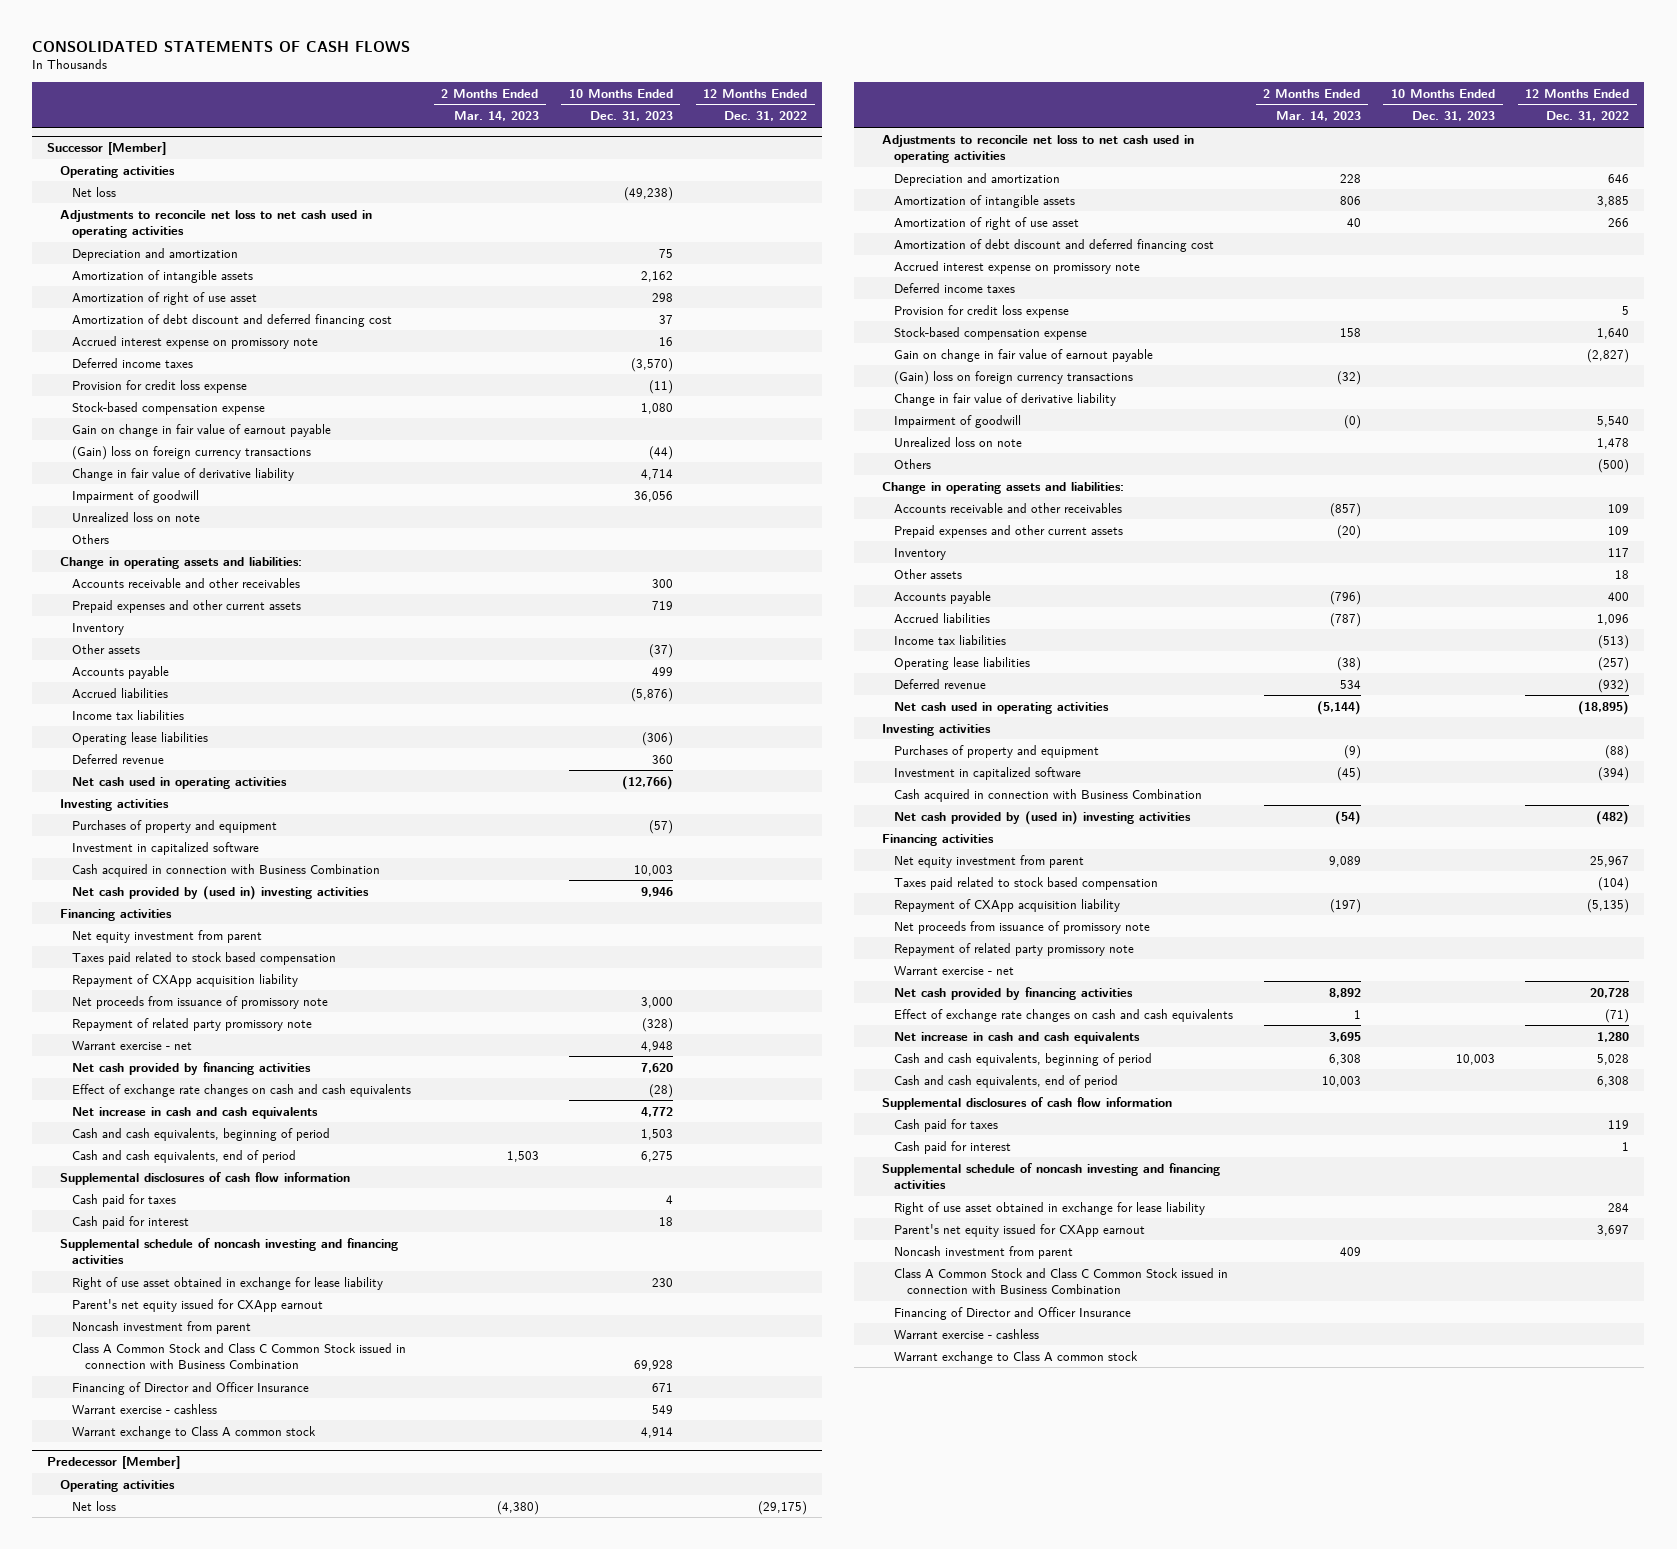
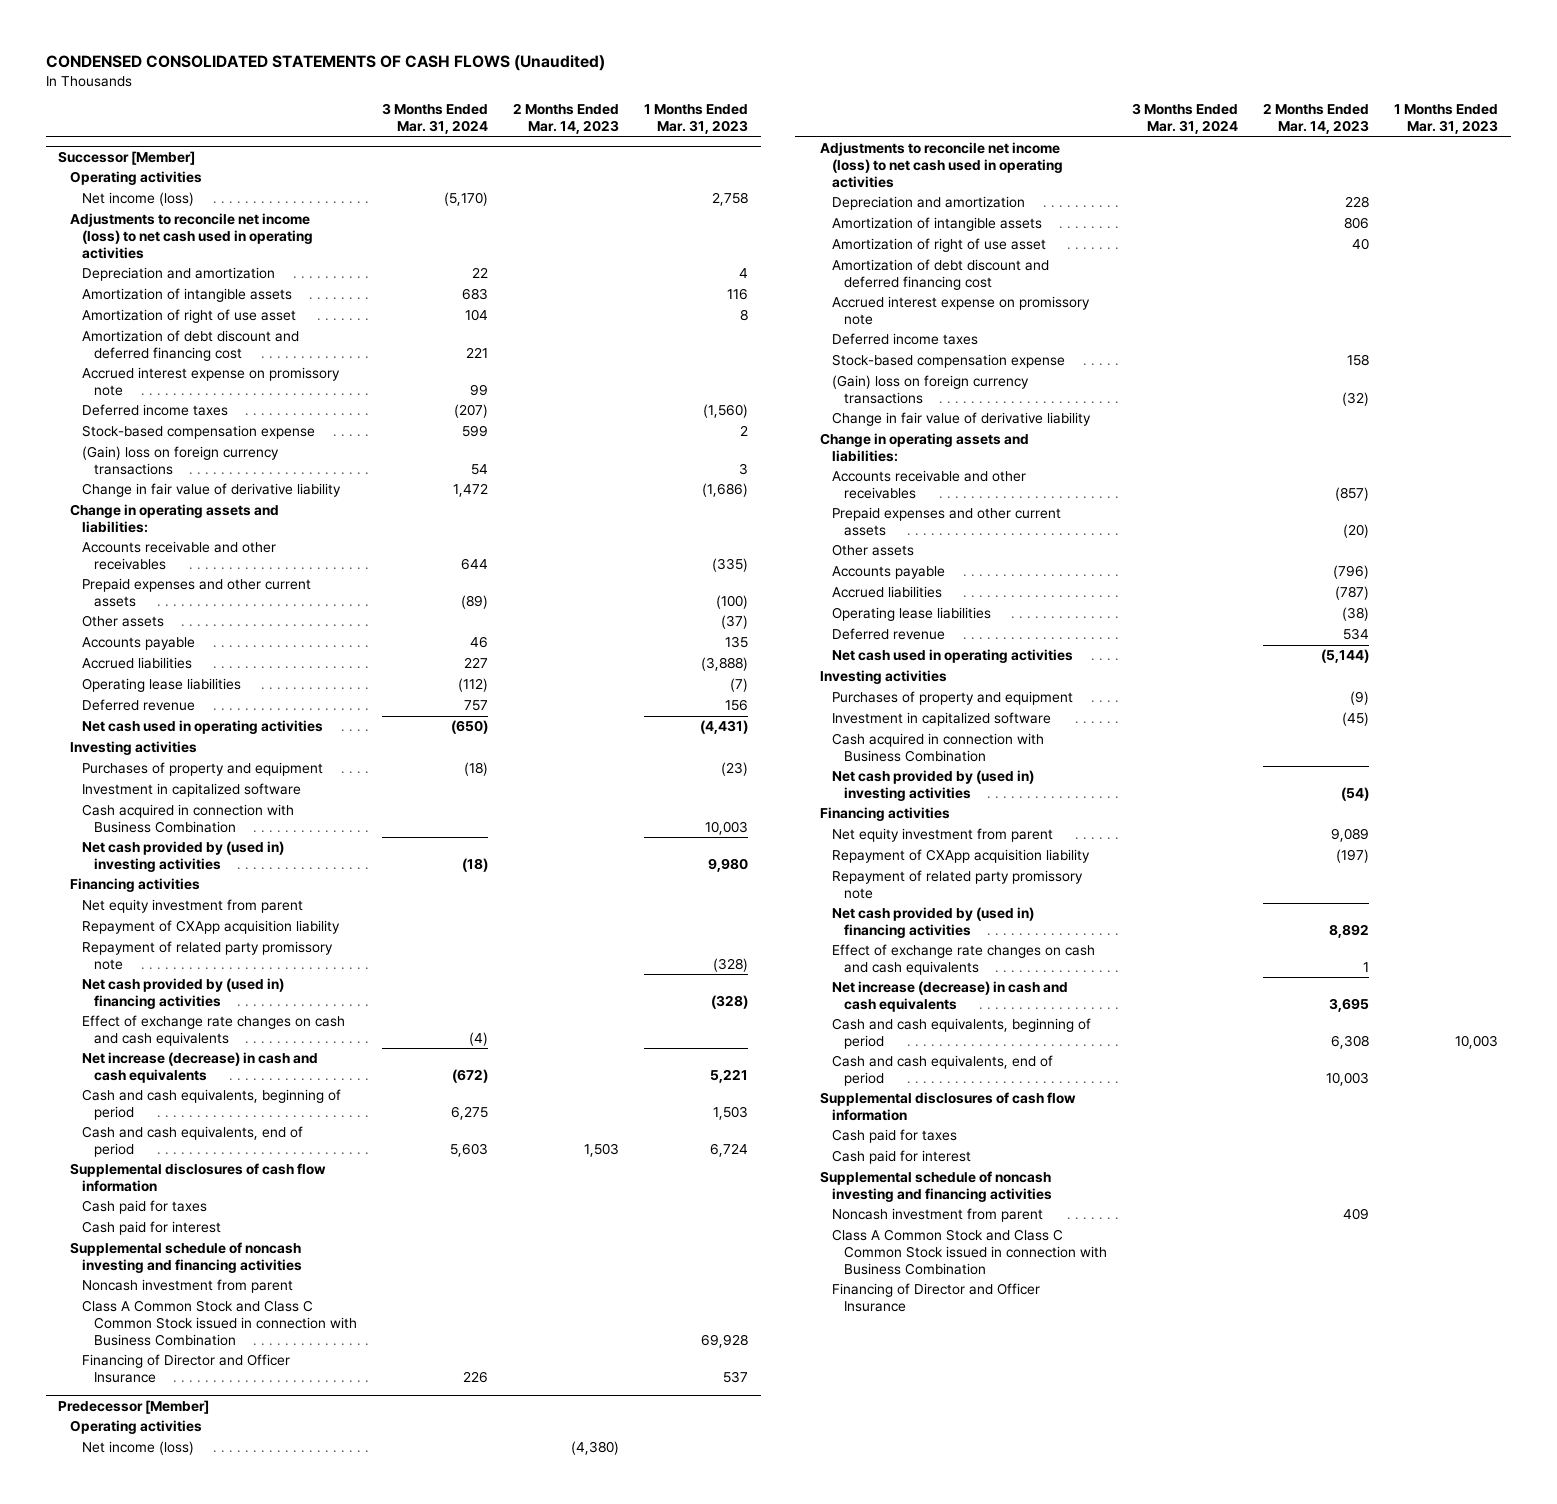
- CONSOLIDATED STATEMENTS OF CASH FLOWS
+ CONDENSED CONSOLIDATED STATEMENTS OF CASH FLOWS (Unaudited)
- | 2 Months Ended Mar. 14, 2023 | 10 Months Ended Dec. 31, 2023 | 12 Months Ended Dec. 31, 2022
+ | 3 Months Ended Mar. 31, 2024 | 2 Months Ended Mar. 14, 2023 | 1 Months Ended Mar. 31, 2023
@ Successor [Member]
- Net loss | | (49,238) |
- Adjustments to reconcile net loss to net cash used in operating activities
+ Net income (loss) | (5,170) | | 2,758
+ Adjustments to reconcile net income (loss) to net cash used in operating activities
- Provision for credit loss expense | | (11) |
- Gain on change in fair value of earnout payable
- Impairment of goodwill | | 36,056 |
- Unrealized loss on note
- Others
- Inventory
- Income tax liabilities
- Taxes paid related to stock based compensation
- Net proceeds from issuance of promissory note | | 3,000 |
- Warrant exercise - net | | 4,948 |
- Net cash provided by financing activities | | 7,620 |
+ Net cash provided by (used in) financing activities | | | (328)
- Net increase in cash and cash equivalents | | 4,772 |
+ Net increase (decrease) in cash and cash equivalents | (672) | | 5,221
- Right of use asset obtained in exchange for lease liability | | 230 |
- Parent's net equity issued for CXApp earnout
- Warrant exercise - cashless | | 549 |
- Warrant exchange to Class A common stock | | 4,914 |
@ Predecessor [Member]
- Net loss | (4,380) | | (29,175)
- Adjustments to reconcile net loss to net cash used in operating activities
+ Net income (loss) | | (4,380) |
+ Adjustments to reconcile net income (loss) to net cash used in operating activities
- Provision for credit loss expense | | | 5
- Gain on change in fair value of earnout payable | | | (2,827)
- Impairment of goodwill | (0) | | 5,540
- Unrealized loss on note | | | 1,478
- Others | | | (500)
- Inventory | | | 117
- Income tax liabilities | | | (513)
- Taxes paid related to stock based compensation | | | (104)
- Net proceeds from issuance of promissory note
- Warrant exercise - net
- Net cash provided by financing activities | 8,892 | | 20,728
+ Net cash provided by (used in) financing activities | | 8,892 |
- Net increase in cash and cash equivalents | 3,695 | | 1,280
+ Net increase (decrease) in cash and cash equivalents | | 3,695 |
- Right of use asset obtained in exchange for lease liability | | | 284
- Parent's net equity issued for CXApp earnout | | | 3,697
- Warrant exercise - cashless
- Warrant exchange to Class A common stock

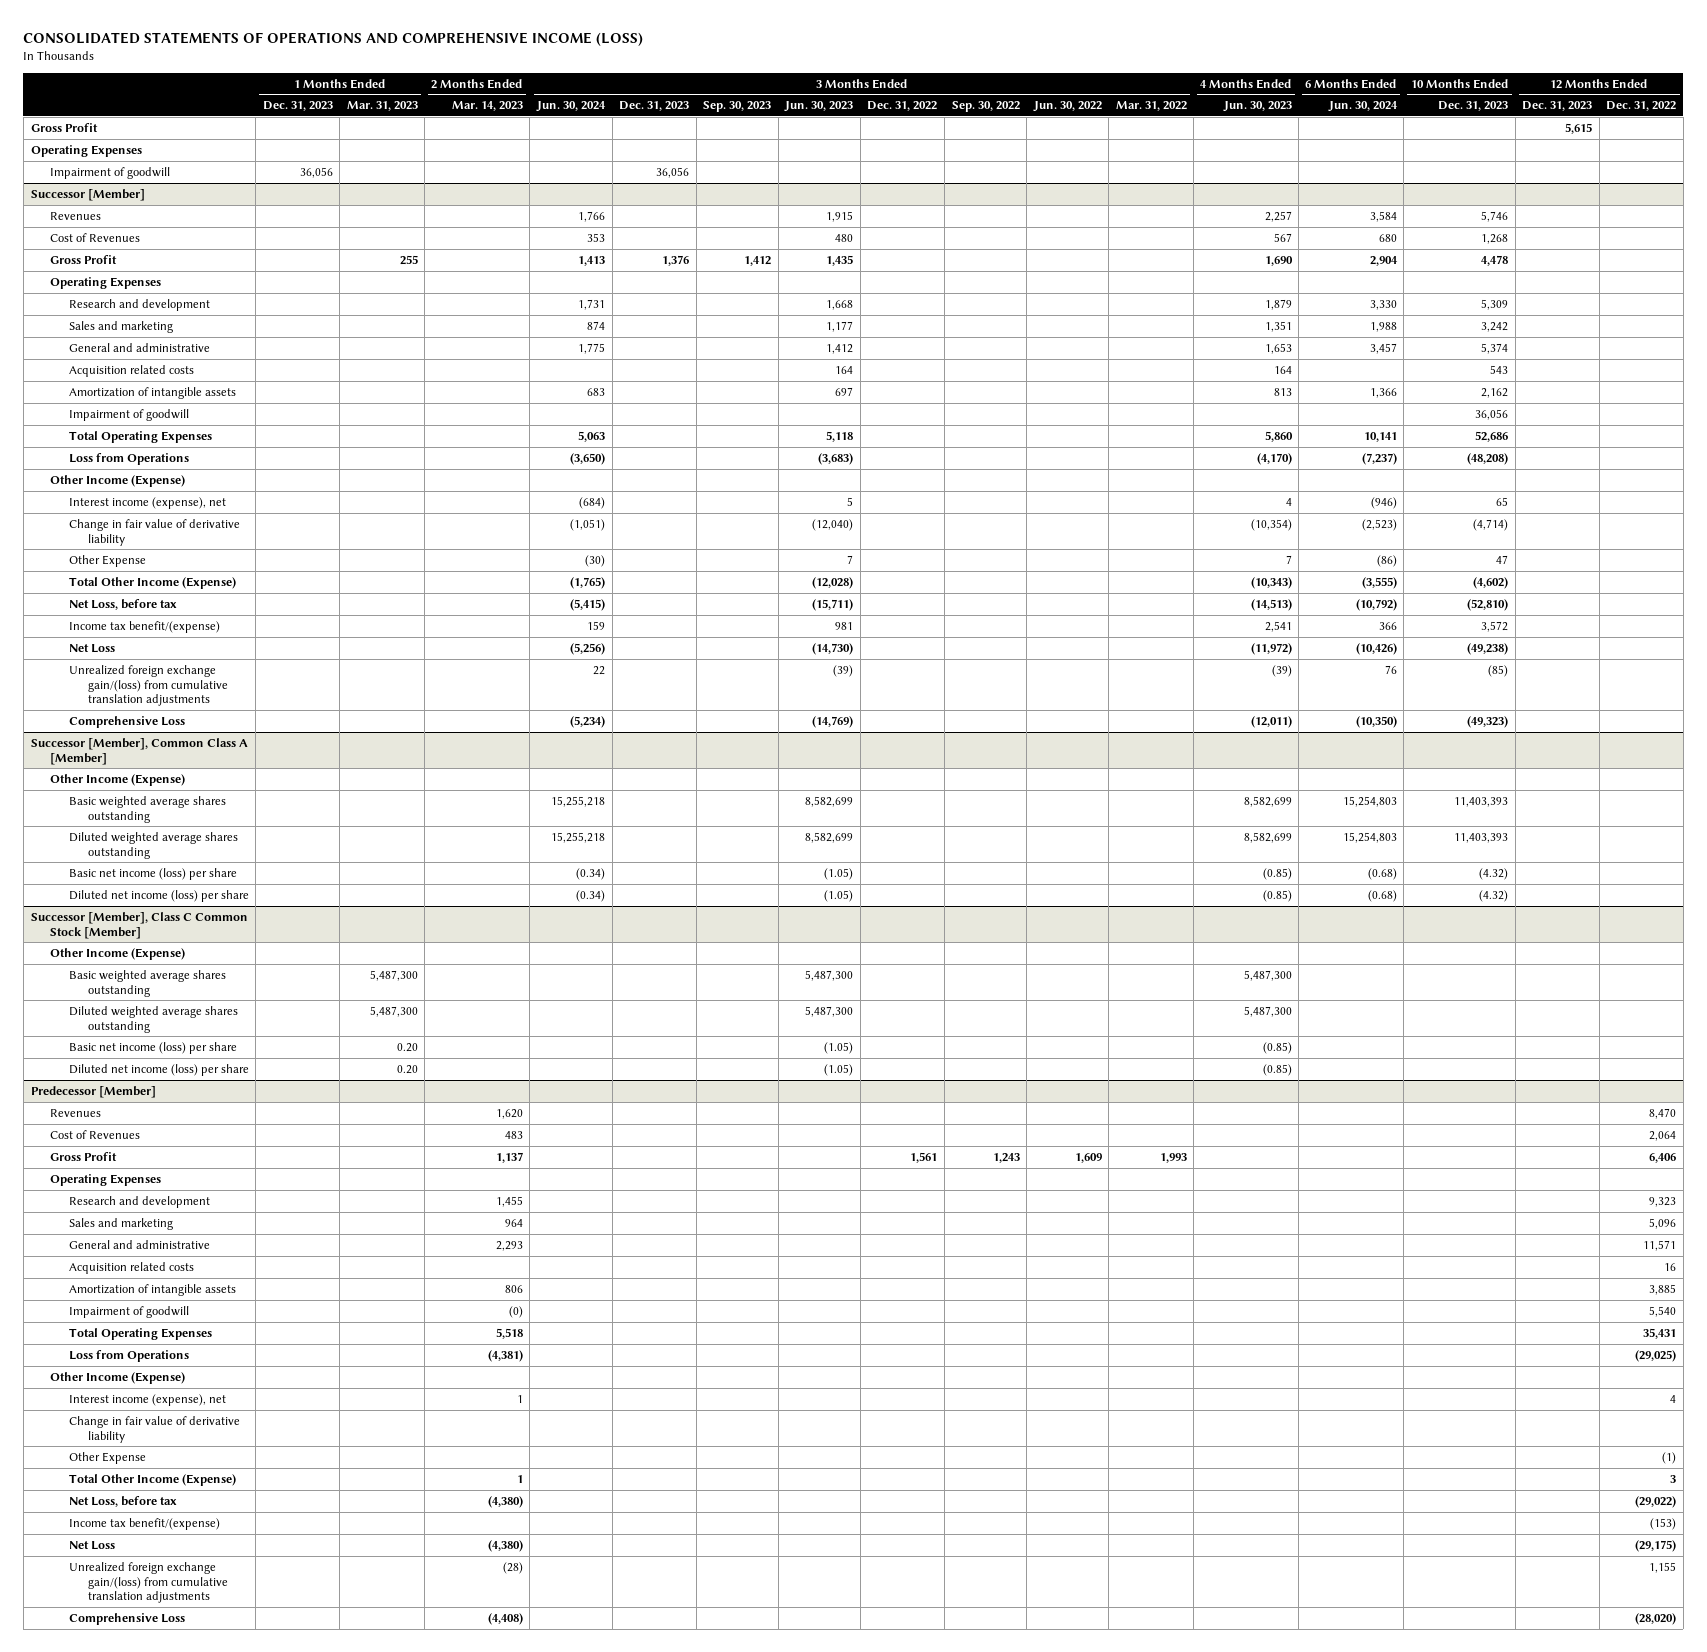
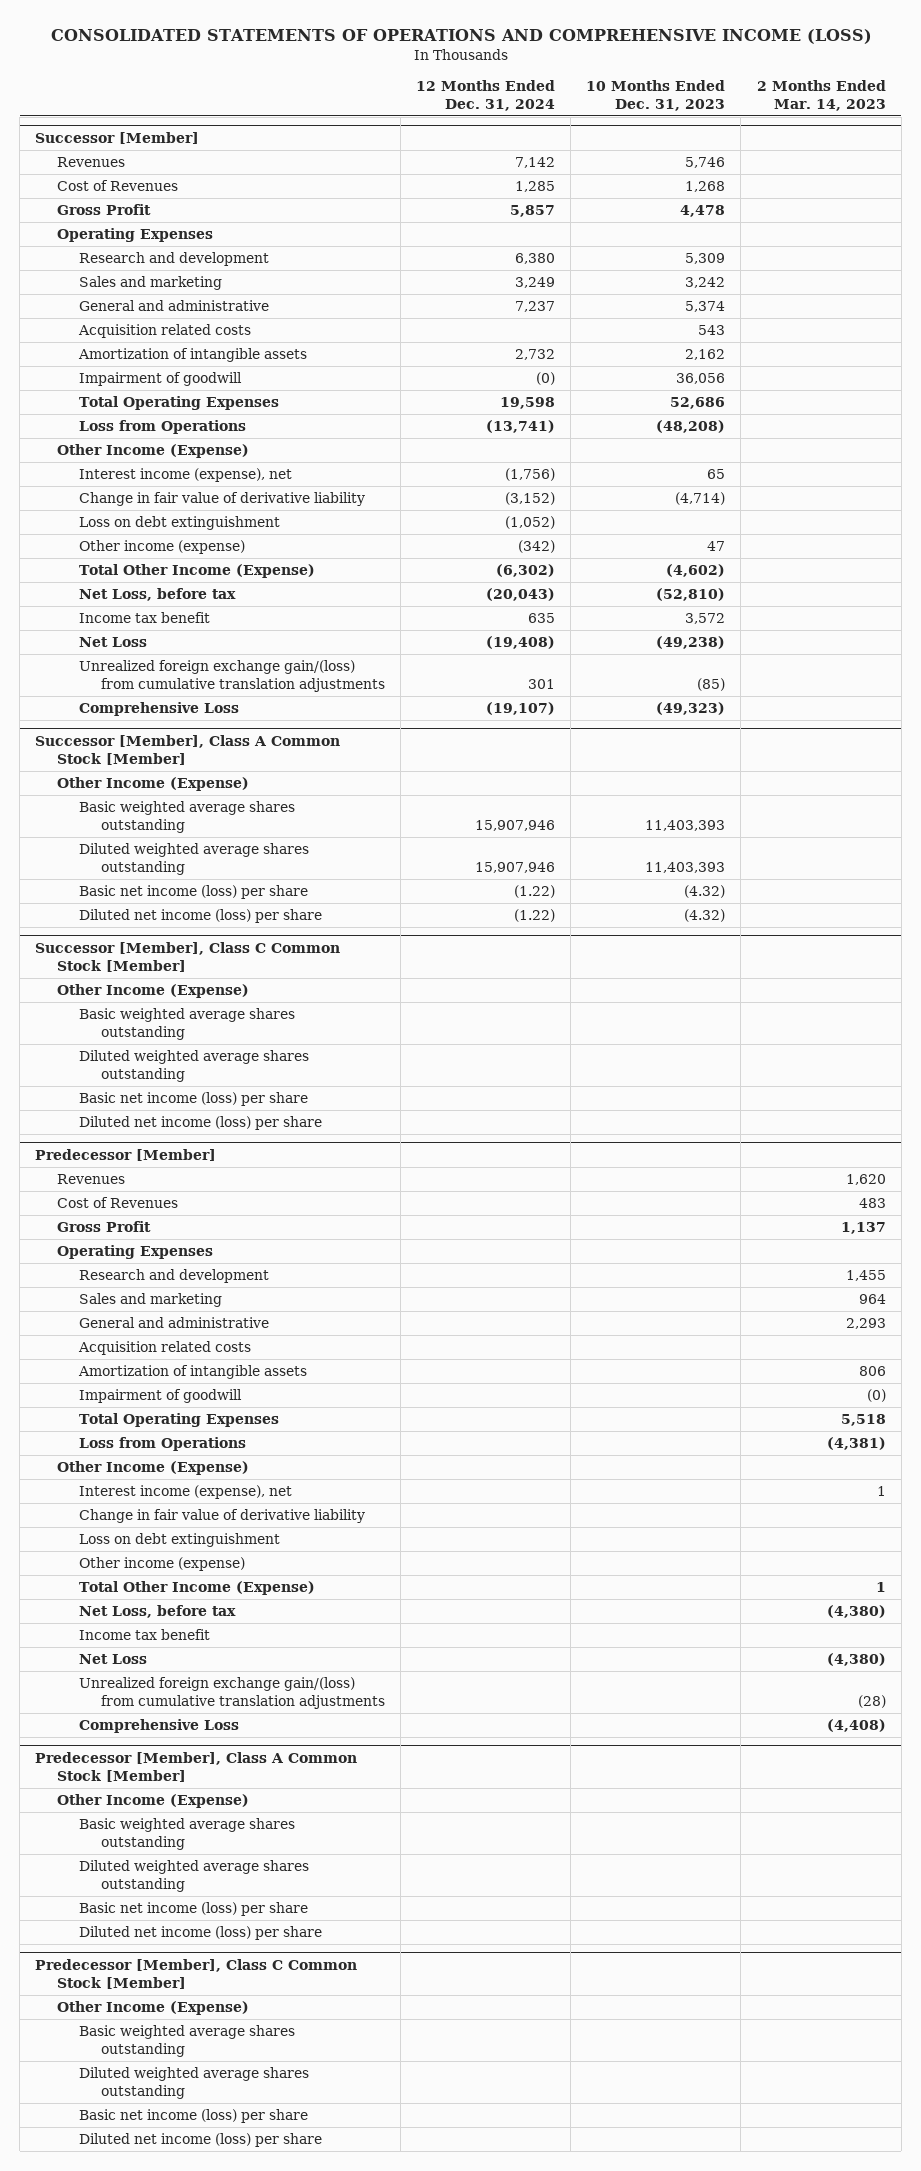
- | 1 Months Ended Dec. 31, 2023 | 1 Months Ended Mar. 31, 2023 | 2 Months Ended Mar. 14, 2023 | 3 Months Ended Jun. 30, 2024 | 3 Months Ended Dec. 31, 2023 | 3 Months Ended Sep. 30, 2023 | 3 Months Ended Jun. 30, 2023 | 3 Months Ended Dec. 31, 2022 | 3 Months Ended Sep. 30, 2022 | 3 Months Ended Jun. 30, 2022 | 3 Months Ended Mar. 31, 2022 | 4 Months Ended Jun. 30, 2023 | 6 Months Ended Jun. 30, 2024 | 10 Months Ended Dec. 31, 2023 | 12 Months Ended Dec. 31, 2023 | 12 Months Ended Dec. 31, 2022
+ | 12 Months Ended Dec. 31, 2024 | 10 Months Ended Dec. 31, 2023 | 2 Months Ended Mar. 14, 2023
- Gross Profit | | | | | | | | | | | | | | | 5,615 |
- Operating Expenses
- Impairment of goodwill | 36,056 | | | | 36,056 | | | | | | | | | | |
@ Successor [Member]
- Other Expense | | | | (30) | | | 7 | | | | | 7 | (86) | 47 | |
+ Loss on debt extinguishment | (1,052) | |
+ Other income (expense) | (342) | 47 |
- Income tax benefit/(expense) | | | | 159 | | | 981 | | | | | 2,541 | 366 | 3,572 | |
+ Income tax benefit | 635 | 3,572 |
- Successor [Member], Common Class A [Member]
+ Successor [Member], Class A Common Stock [Member]
@ Predecessor [Member]
- Other Expense | | | | | | | | | | | | | | | | (1)
+ Loss on debt extinguishment
+ Other income (expense)
- Income tax benefit/(expense) | | | | | | | | | | | | | | | | (153)
+ Income tax benefit
+ Predecessor [Member], Class A Common Stock [Member]
+ Other Income (Expense)
+ Basic weighted average shares outstanding
+ Diluted weighted average shares outstanding
+ Basic net income (loss) per share
+ Diluted net income (loss) per share
+ Predecessor [Member], Class C Common Stock [Member]
+ Other Income (Expense)
+ Basic weighted average shares outstanding
+ Diluted weighted average shares outstanding
+ Basic net income (loss) per share
+ Diluted net income (loss) per share

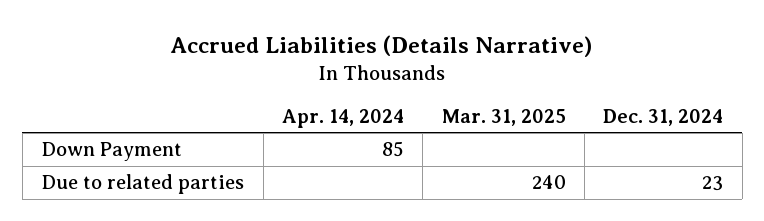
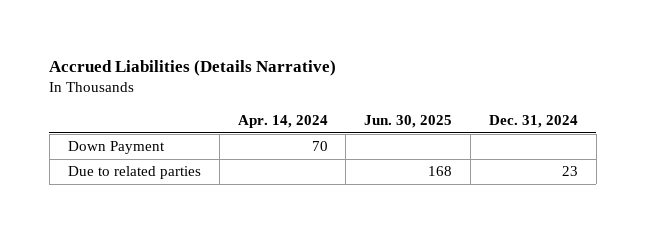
- | Apr. 14, 2024 | Mar. 31, 2025 | Dec. 31, 2024
+ | Apr. 14, 2024 | Jun. 30, 2025 | Dec. 31, 2024
- Down Payment | 85 | |
+ Down Payment | 70 | |

